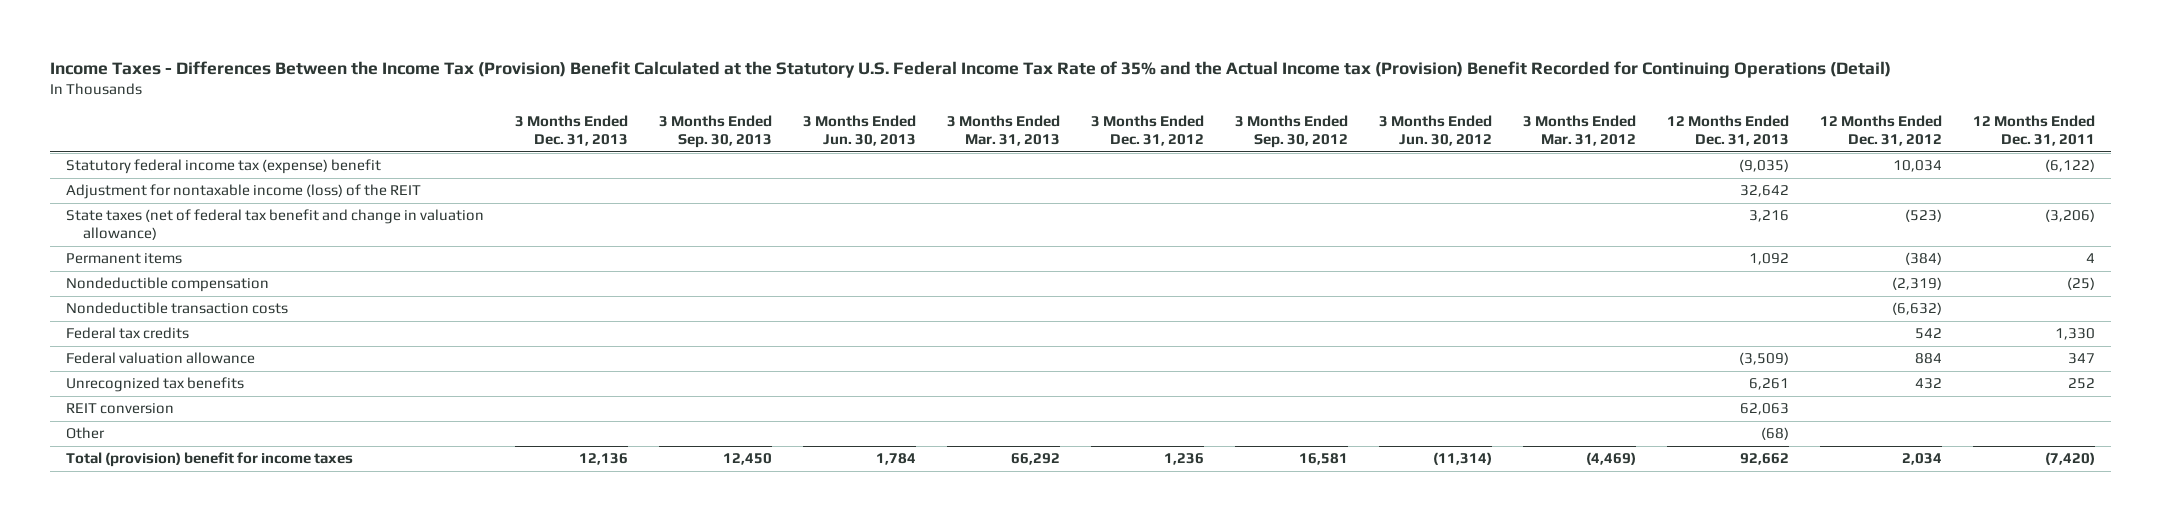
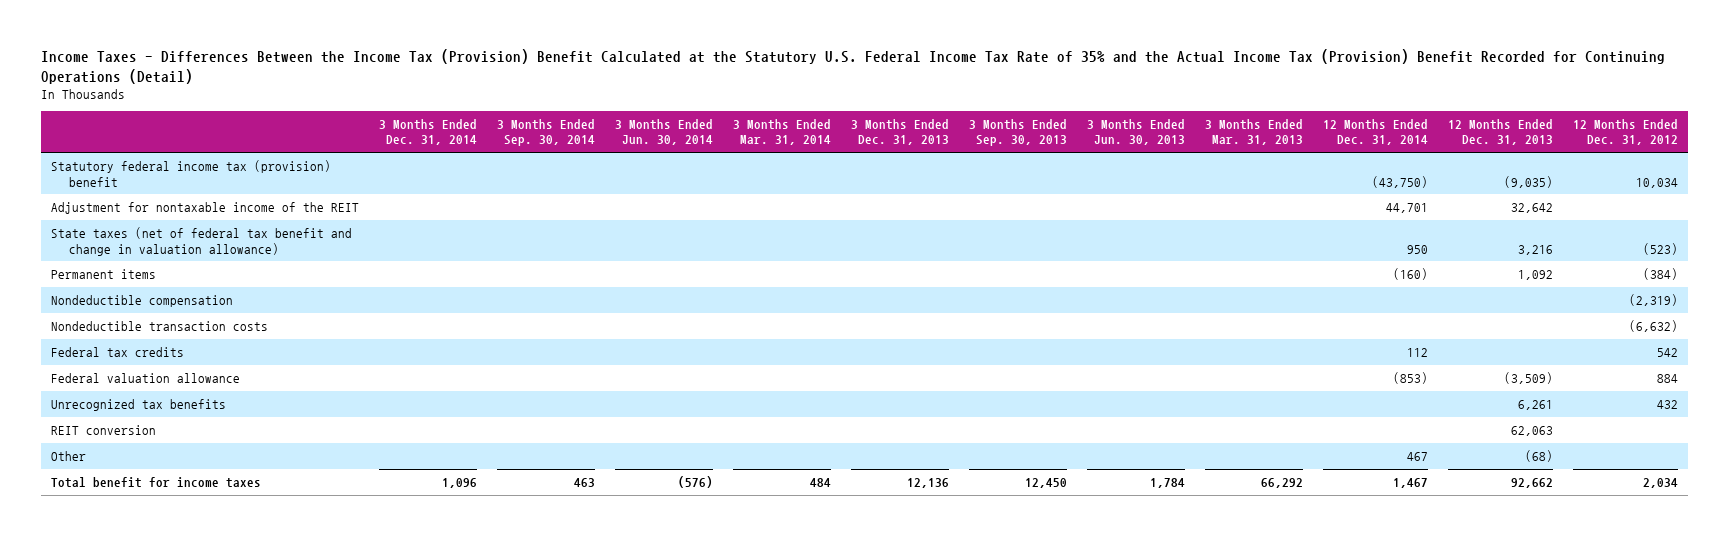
- Income Taxes - Differences Between the Income Tax (Provision) Benefit Calculated at the Statutory U.S. Federal Income Tax Rate of 35% and the Actual Income tax (Provision) Benefit Recorded for Continuing Operations (Detail)
+ Income Taxes - Differences Between the Income Tax (Provision) Benefit Calculated at the Statutory U.S. Federal Income Tax Rate of 35% and the Actual Income Tax (Provision) Benefit Recorded for Continuing Operations (Detail)
- | 3 Months Ended Dec. 31, 2013 | 3 Months Ended Sep. 30, 2013 | 3 Months Ended Jun. 30, 2013 | 3 Months Ended Mar. 31, 2013 | 3 Months Ended Dec. 31, 2012 | 3 Months Ended Sep. 30, 2012 | 3 Months Ended Jun. 30, 2012 | 3 Months Ended Mar. 31, 2012 | 12 Months Ended Dec. 31, 2013 | 12 Months Ended Dec. 31, 2012 | 12 Months Ended Dec. 31, 2011
+ | 3 Months Ended Dec. 31, 2014 | 3 Months Ended Sep. 30, 2014 | 3 Months Ended Jun. 30, 2014 | 3 Months Ended Mar. 31, 2014 | 3 Months Ended Dec. 31, 2013 | 3 Months Ended Sep. 30, 2013 | 3 Months Ended Jun. 30, 2013 | 3 Months Ended Mar. 31, 2013 | 12 Months Ended Dec. 31, 2014 | 12 Months Ended Dec. 31, 2013 | 12 Months Ended Dec. 31, 2012
- Statutory federal income tax (expense) benefit | | | | | | | | | (9,035) | 10,034 | (6,122)
- Adjustment for nontaxable income (loss) of the REIT | | | | | | | | | 32,642 | |
+ Statutory federal income tax (provision) benefit | | | | | | | | | (43,750) | (9,035) | 10,034
+ Adjustment for nontaxable income of the REIT | | | | | | | | | 44,701 | 32,642 |
- Total (provision) benefit for income taxes | 12,136 | 12,450 | 1,784 | 66,292 | 1,236 | 16,581 | (11,314) | (4,469) | 92,662 | 2,034 | (7,420)
+ Total benefit for income taxes | 1,096 | 463 | (576) | 484 | 12,136 | 12,450 | 1,784 | 66,292 | 1,467 | 92,662 | 2,034

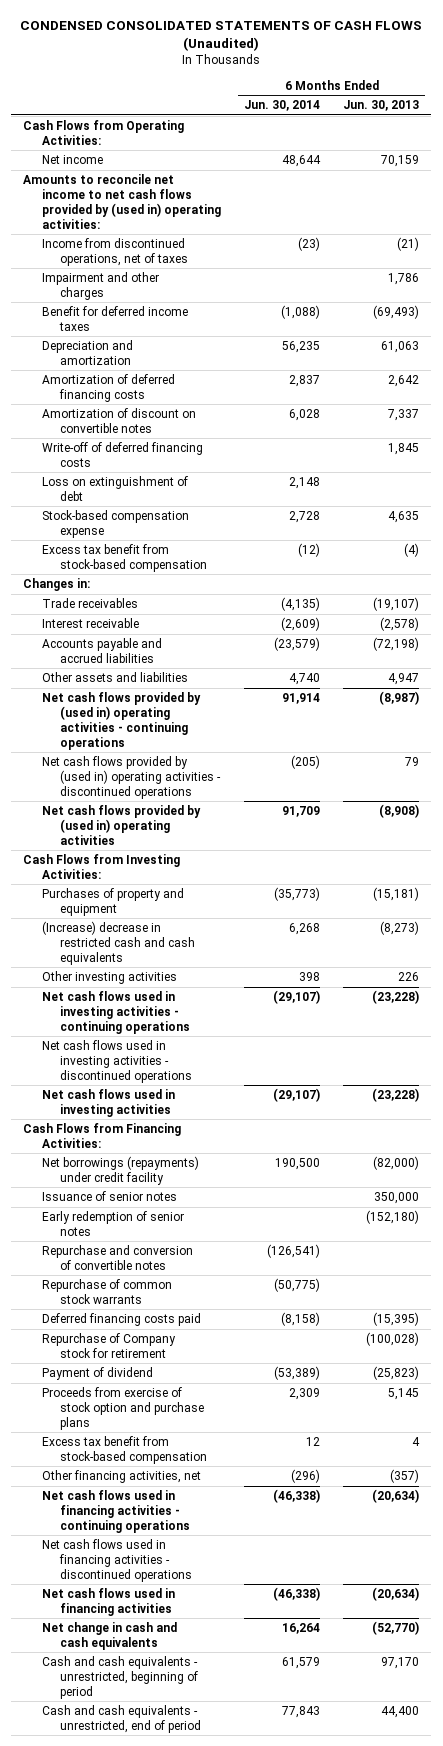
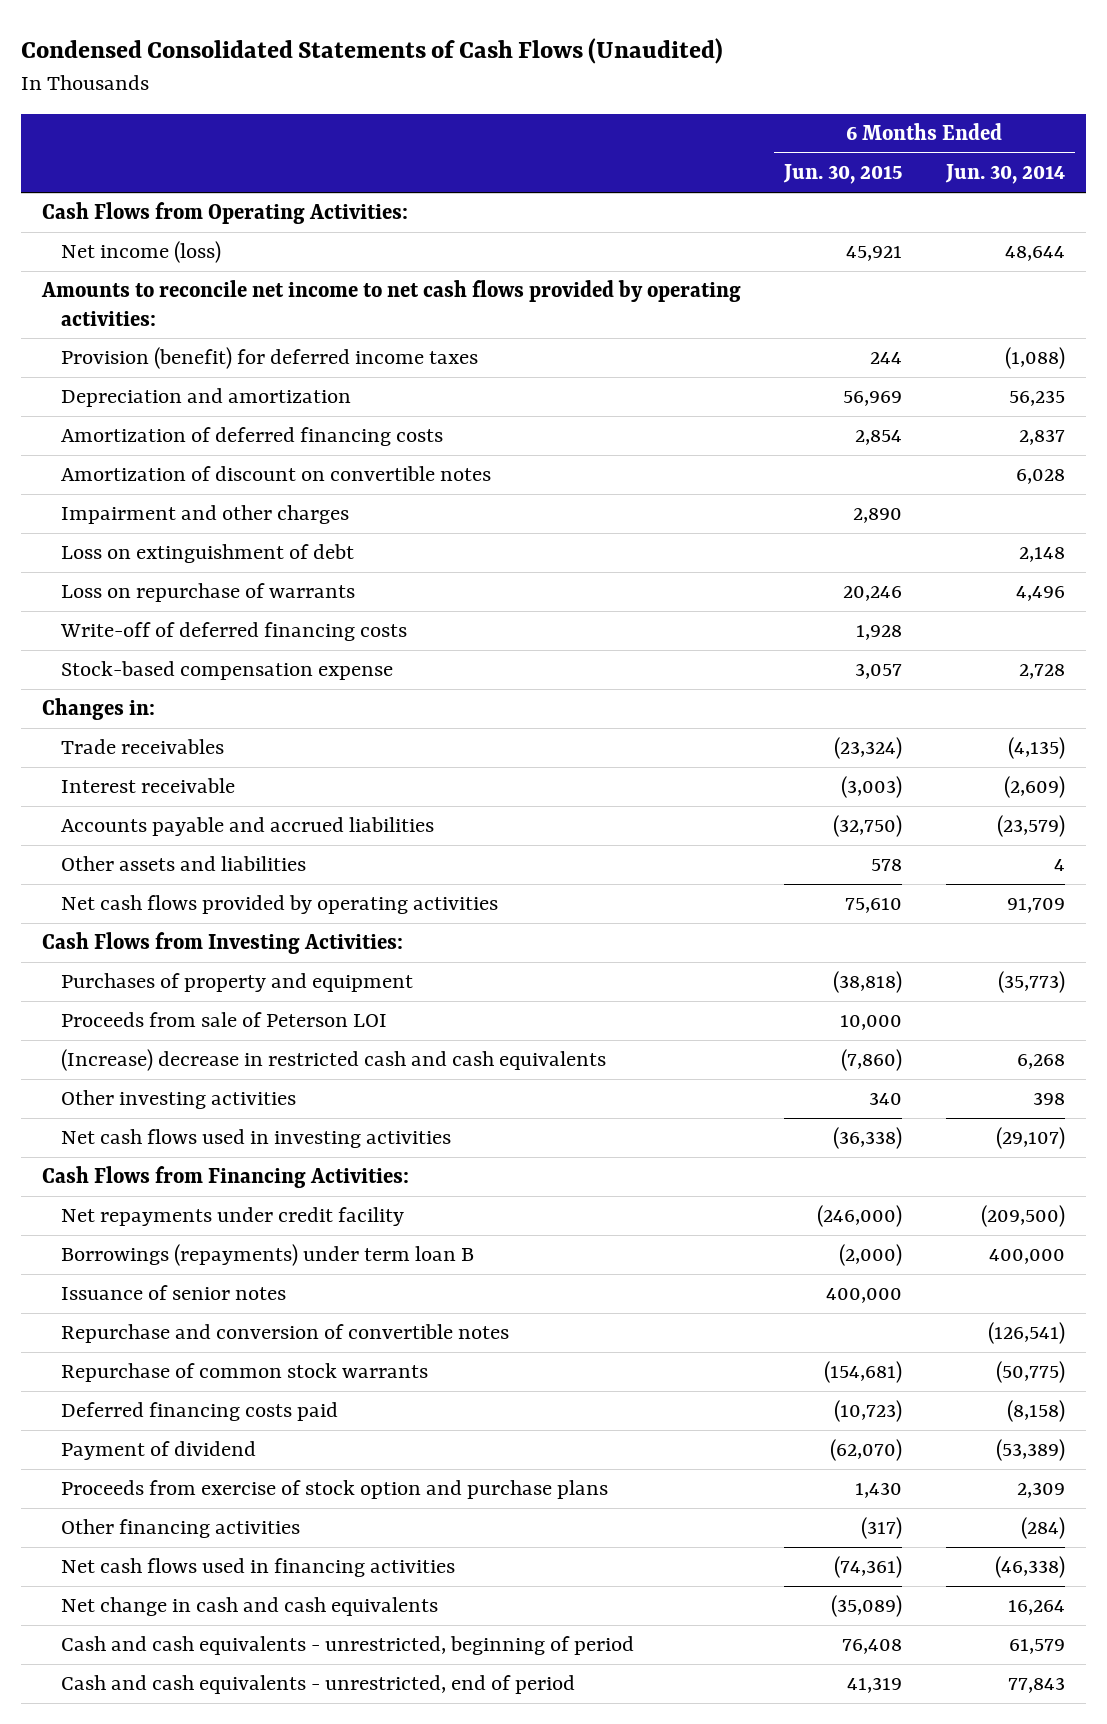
- CONDENSED CONSOLIDATED STATEMENTS OF CASH FLOWS (Unaudited)
+ Condensed Consolidated Statements of Cash Flows (Unaudited)
- | 6 Months Ended Jun. 30, 2014 | 6 Months Ended Jun. 30, 2013
+ | 6 Months Ended Jun. 30, 2015 | 6 Months Ended Jun. 30, 2014
- Net income | 48,644 | 70,159
- Amounts to reconcile net income to net cash flows provided by (used in) operating activities:
- Income from discontinued operations, net of taxes | (23) | (21)
- Benefit for deferred income taxes | (1,088) | (69,493)
+ Net income (loss) | 45,921 | 48,644
+ Amounts to reconcile net income to net cash flows provided by operating activities:
+ Provision (benefit) for deferred income taxes | 244 | (1,088)
moved down: Impairment and other charges | 2,890 |
+ Loss on repurchase of warrants | 20,246 | 4,496
moved down: Write-off of deferred financing costs | 1,928 |
- Excess tax benefit from stock-based compensation | (12) | (4)
- Other assets and liabilities | 4,740 | 4,947
- Net cash flows provided by (used in) operating activities - continuing operations | 91,914 | (8,987)
- Net cash flows provided by (used in) operating activities - discontinued operations | (205) | 79
- Net cash flows provided by (used in) operating activities | 91,709 | (8,908)
+ Other assets and liabilities | 578 | 4
+ Net cash flows provided by operating activities | 75,610 | 91,709
+ Proceeds from sale of Peterson LOI | 10,000 |
- Net cash flows used in investing activities - continuing operations | (29,107) | (23,228)
- Net cash flows used in investing activities - discontinued operations
- Net borrowings (repayments) under credit facility | 190,500 | (82,000)
+ Net repayments under credit facility | (246,000) | (209,500)
+ Borrowings (repayments) under term loan B | (2,000) | 400,000
- Early redemption of senior notes | | (152,180)
- Repurchase of Company stock for retirement | | (100,028)
- Excess tax benefit from stock-based compensation | 12 | 4
- Other financing activities, net | (296) | (357)
- Net cash flows used in financing activities - continuing operations | (46,338) | (20,634)
- Net cash flows used in financing activities - discontinued operations
+ Other financing activities | (317) | (284)

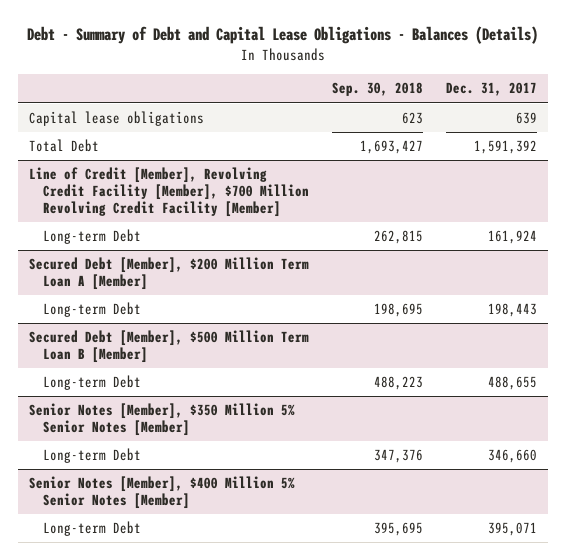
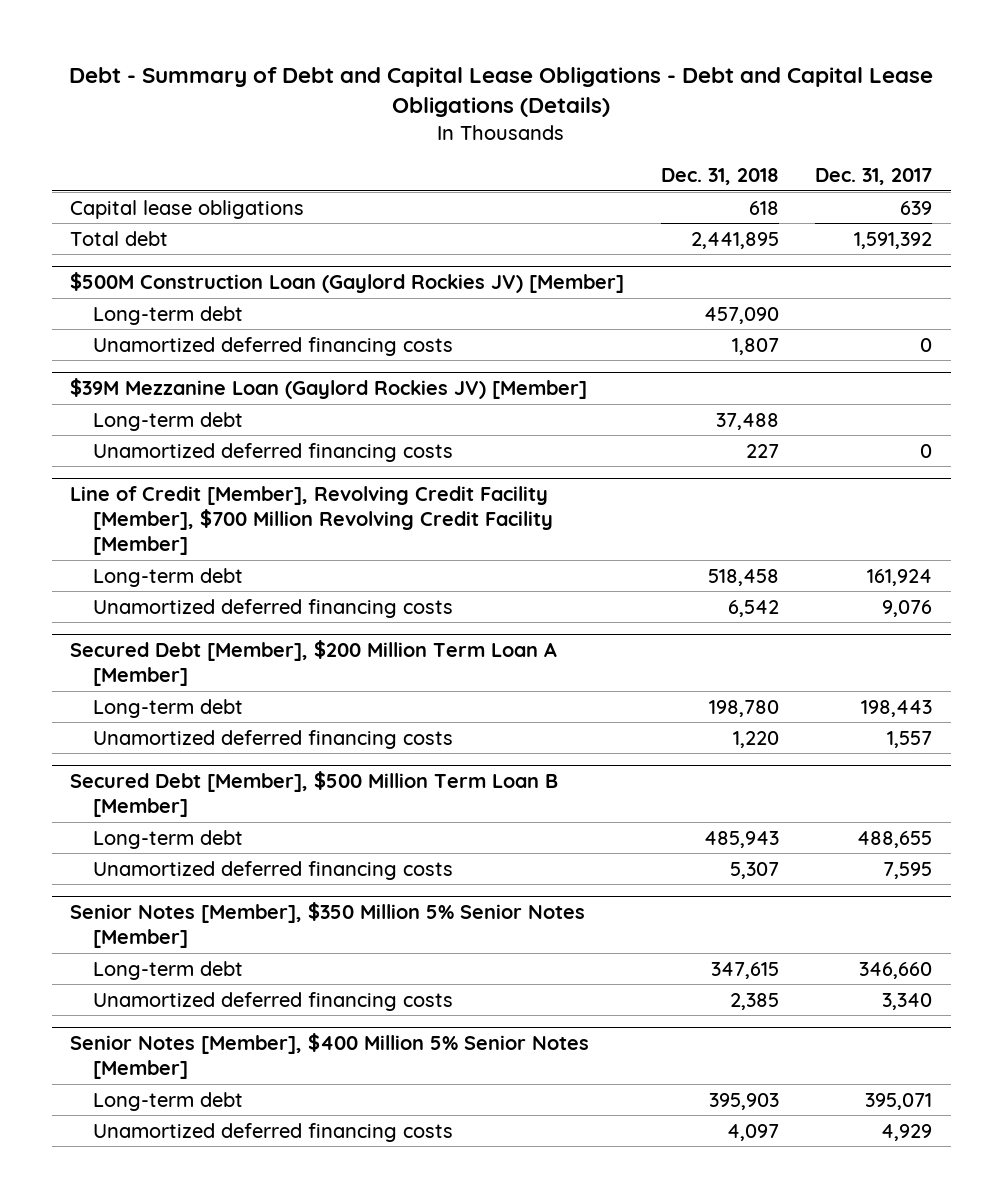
- Debt - Summary of Debt and Capital Lease Obligations - Balances (Details)
+ Debt - Summary of Debt and Capital Lease Obligations - Debt and Capital Lease Obligations (Details)
- | Sep. 30, 2018 | Dec. 31, 2017
+ | Dec. 31, 2018 | Dec. 31, 2017
- Total Debt | 1,693,427 | 1,591,392
+ Total debt | 2,441,895 | 1,591,392
+ $500M Construction Loan (Gaylord Rockies JV) [Member]
+ Long-term debt | 457,090 |
+ Unamortized deferred financing costs | 1,807 | 0
+ $39M Mezzanine Loan (Gaylord Rockies JV) [Member]
+ Long-term debt | 37,488 |
+ Unamortized deferred financing costs | 227 | 0
@ Line of Credit [Member], Revolving Credit Facility [Member], $700 Million Revolving Credit Facility [Member]
- Long-term Debt | 262,815 | 161,924
+ Long-term debt | 518,458 | 161,924
+ Unamortized deferred financing costs | 6,542 | 9,076
@ Secured Debt [Member], $200 Million Term Loan A [Member]
- Long-term Debt | 198,695 | 198,443
+ Long-term debt | 198,780 | 198,443
+ Unamortized deferred financing costs | 1,220 | 1,557
@ Secured Debt [Member], $500 Million Term Loan B [Member]
- Long-term Debt | 488,223 | 488,655
+ Long-term debt | 485,943 | 488,655
+ Unamortized deferred financing costs | 5,307 | 7,595
@ Senior Notes [Member], $350 Million 5% Senior Notes [Member]
- Long-term Debt | 347,376 | 346,660
+ Long-term debt | 347,615 | 346,660
+ Unamortized deferred financing costs | 2,385 | 3,340
@ Senior Notes [Member], $400 Million 5% Senior Notes [Member]
- Long-term Debt | 395,695 | 395,071
+ Long-term debt | 395,903 | 395,071
+ Unamortized deferred financing costs | 4,097 | 4,929

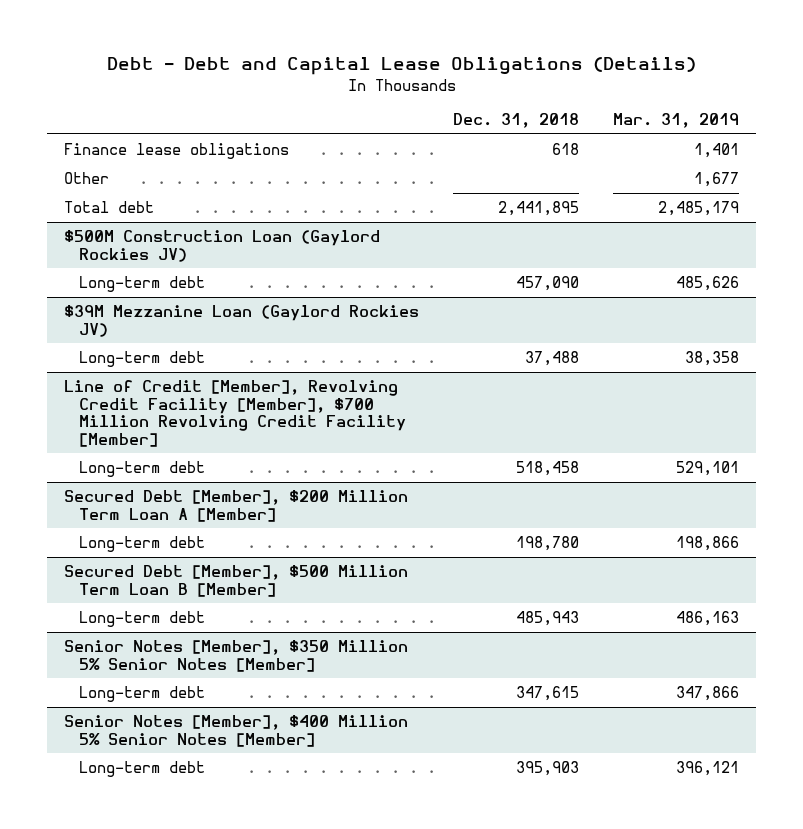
- Debt - Summary of Debt and Capital Lease Obligations - Debt and Capital Lease Obligations (Details)
+ Debt - Debt and Capital Lease Obligations (Details)
- | Dec. 31, 2018 | Dec. 31, 2017
+ | Dec. 31, 2018 | Mar. 31, 2019
- Capital lease obligations | 618 | 639
+ Finance lease obligations | 618 | 1,401
+ Other | | 1,677
- $500M Construction Loan (Gaylord Rockies JV) [Member]
+ $500M Construction Loan (Gaylord Rockies JV)
- Unamortized deferred financing costs | 1,807 | 0
- $39M Mezzanine Loan (Gaylord Rockies JV) [Member]
+ $39M Mezzanine Loan (Gaylord Rockies JV)
- Unamortized deferred financing costs | 227 | 0
@ Line of Credit [Member], Revolving Credit Facility [Member], $700 Million Revolving Credit Facility [Member]
- Unamortized deferred financing costs | 6,542 | 9,076
@ Secured Debt [Member], $200 Million Term Loan A [Member]
- Unamortized deferred financing costs | 1,220 | 1,557
@ Secured Debt [Member], $500 Million Term Loan B [Member]
- Unamortized deferred financing costs | 5,307 | 7,595
@ Senior Notes [Member], $350 Million 5% Senior Notes [Member]
- Unamortized deferred financing costs | 2,385 | 3,340
@ Senior Notes [Member], $400 Million 5% Senior Notes [Member]
- Unamortized deferred financing costs | 4,097 | 4,929

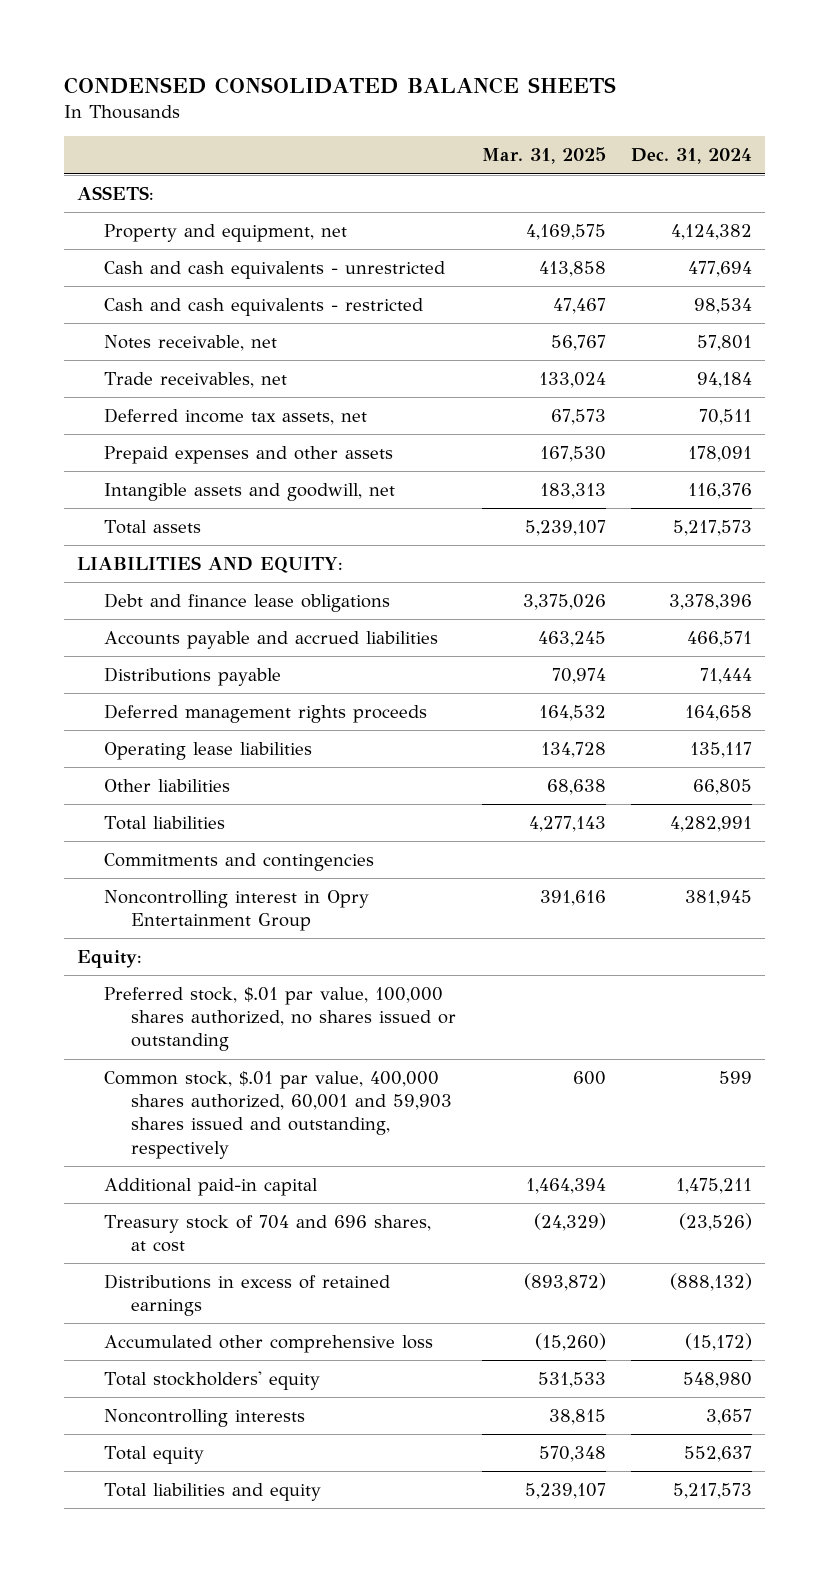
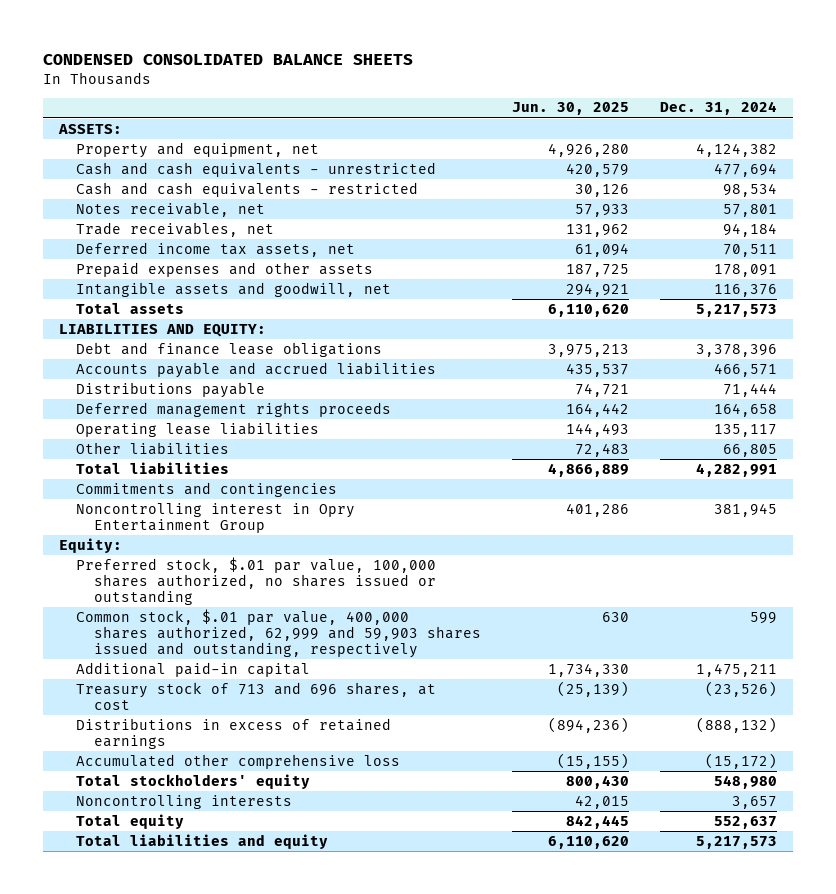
- | Mar. 31, 2025 | Dec. 31, 2024
+ | Jun. 30, 2025 | Dec. 31, 2024
- Common stock, $.01 par value, 400,000 shares authorized, 60,001 and 59,903 shares issued and outstanding, respectively | 600 | 599
+ Common stock, $.01 par value, 400,000 shares authorized, 62,999 and 59,903 shares issued and outstanding, respectively | 630 | 599
- Treasury stock of 704 and 696 shares, at cost | (24,329) | (23,526)
+ Treasury stock of 713 and 696 shares, at cost | (25,139) | (23,526)

